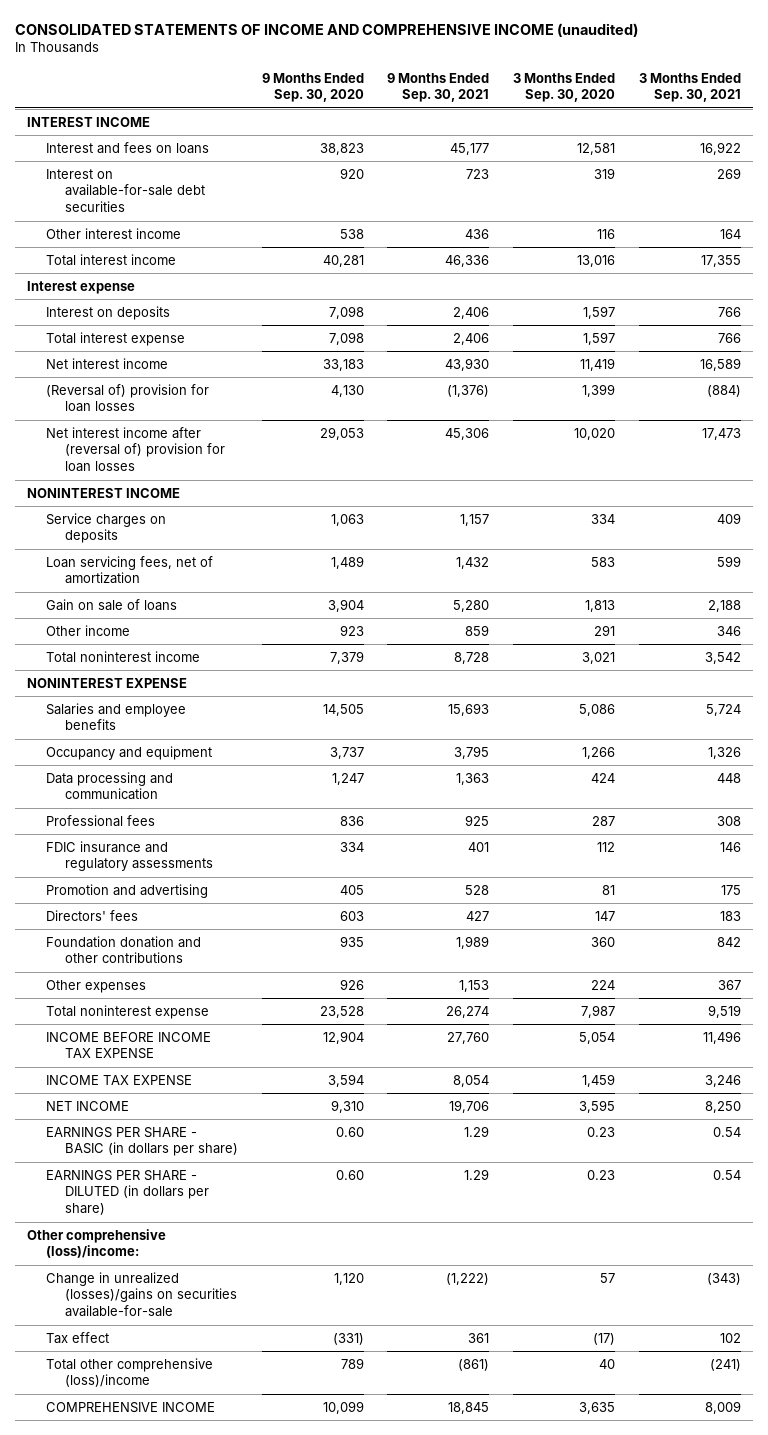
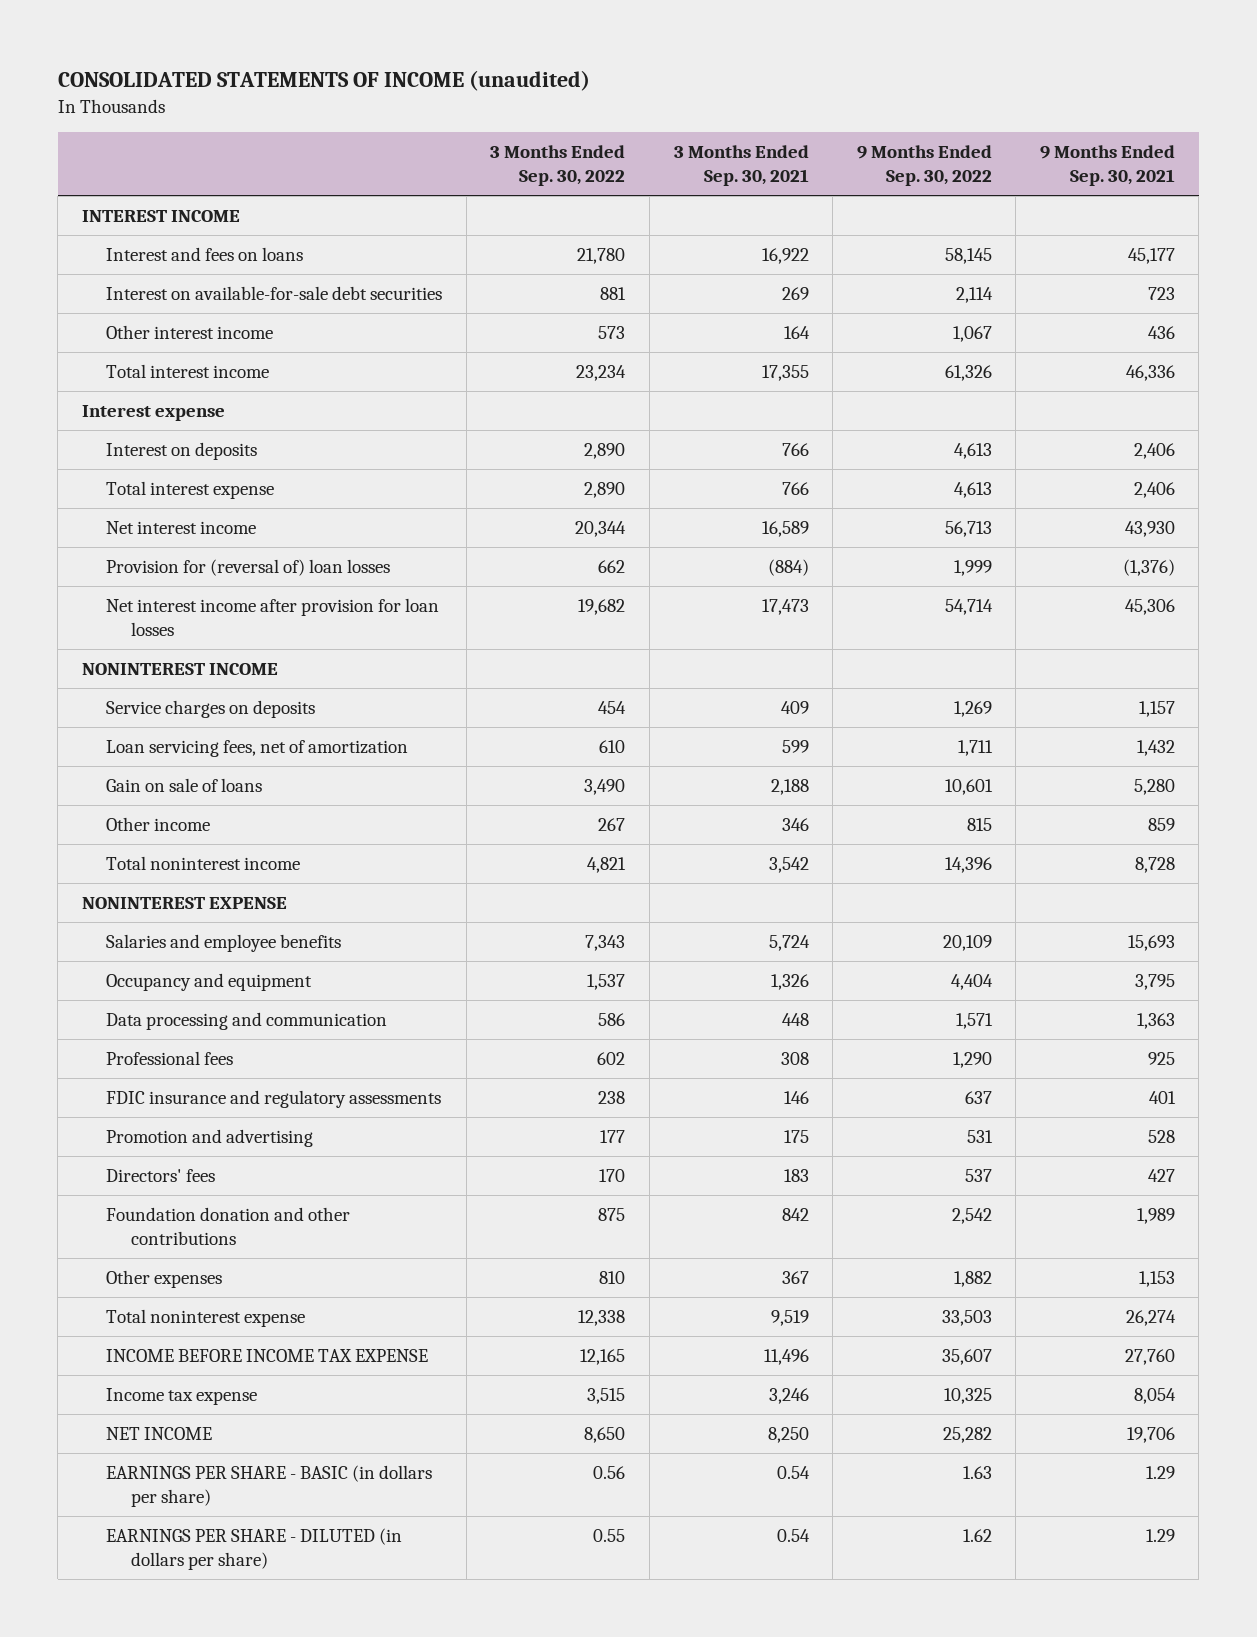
- CONSOLIDATED STATEMENTS OF INCOME AND COMPREHENSIVE INCOME (unaudited)
+ CONSOLIDATED STATEMENTS OF INCOME (unaudited)
- | 9 Months Ended Sep. 30, 2020 | 9 Months Ended Sep. 30, 2021 | 3 Months Ended Sep. 30, 2020 | 3 Months Ended Sep. 30, 2021
+ | 3 Months Ended Sep. 30, 2022 | 3 Months Ended Sep. 30, 2021 | 9 Months Ended Sep. 30, 2022 | 9 Months Ended Sep. 30, 2021
- (Reversal of) provision for loan losses | 4,130 | (1,376) | 1,399 | (884)
- Net interest income after (reversal of) provision for loan losses | 29,053 | 45,306 | 10,020 | 17,473
+ Provision for (reversal of) loan losses | 662 | (884) | 1,999 | (1,376)
+ Net interest income after provision for loan losses | 19,682 | 17,473 | 54,714 | 45,306
- INCOME TAX EXPENSE | 3,594 | 8,054 | 1,459 | 3,246
+ Income tax expense | 3,515 | 3,246 | 10,325 | 8,054
- Other comprehensive (loss)/income:
- Change in unrealized (losses)/gains on securities available-for-sale | 1,120 | (1,222) | 57 | (343)
- Tax effect | (331) | 361 | (17) | 102
- Total other comprehensive (loss)/income | 789 | (861) | 40 | (241)
- COMPREHENSIVE INCOME | 10,099 | 18,845 | 3,635 | 8,009

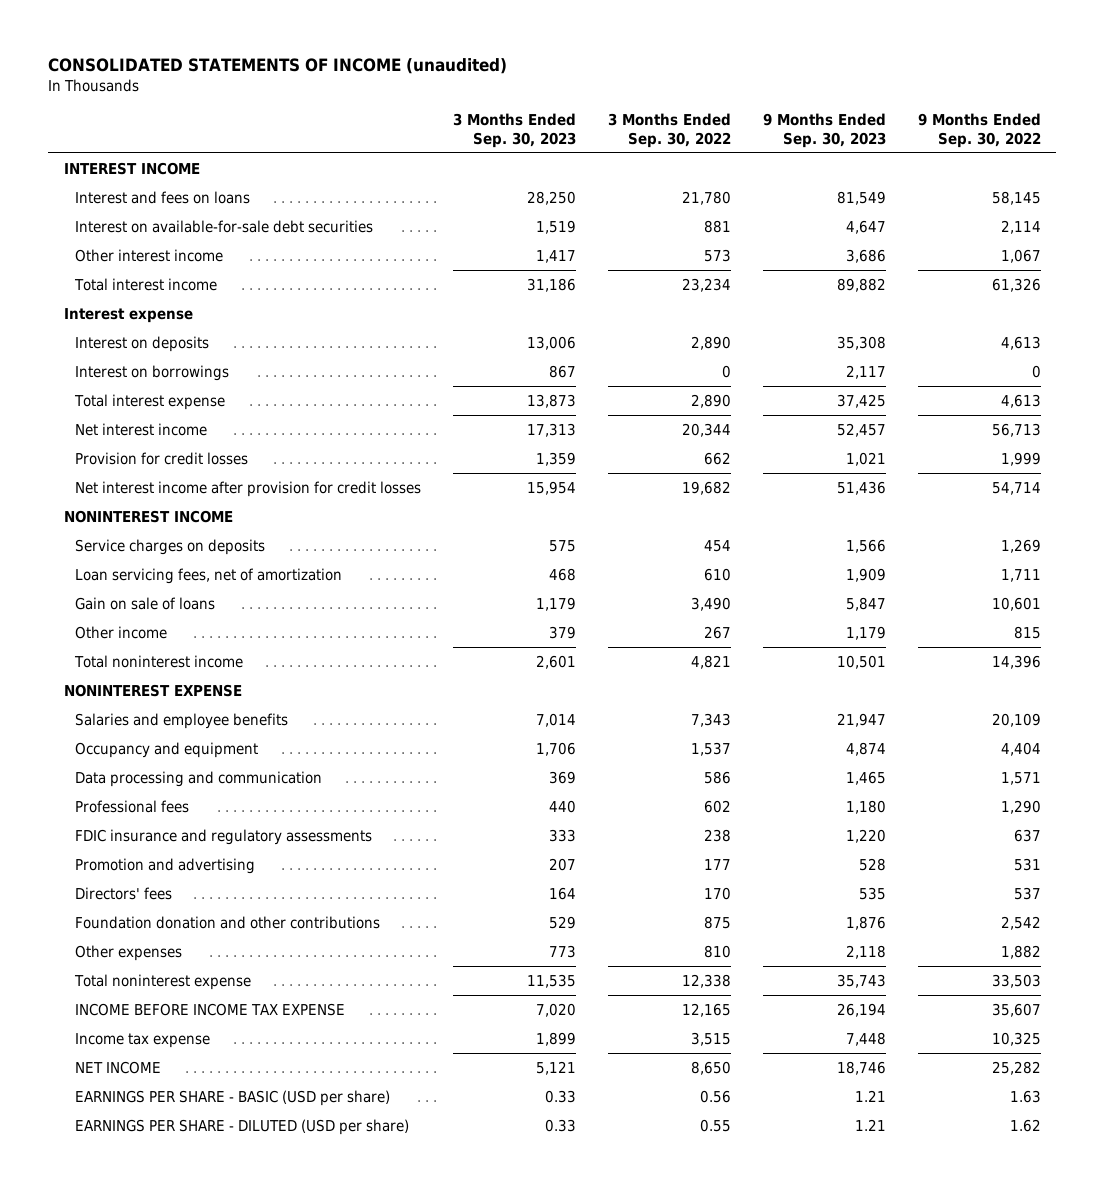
- | 3 Months Ended Sep. 30, 2022 | 3 Months Ended Sep. 30, 2021 | 9 Months Ended Sep. 30, 2022 | 9 Months Ended Sep. 30, 2021
+ | 3 Months Ended Sep. 30, 2023 | 3 Months Ended Sep. 30, 2022 | 9 Months Ended Sep. 30, 2023 | 9 Months Ended Sep. 30, 2022
+ Interest on borrowings | 867 | 0 | 2,117 | 0
- Provision for (reversal of) loan losses | 662 | (884) | 1,999 | (1,376)
- Net interest income after provision for loan losses | 19,682 | 17,473 | 54,714 | 45,306
+ Provision for credit losses | 1,359 | 662 | 1,021 | 1,999
+ Net interest income after provision for credit losses | 15,954 | 19,682 | 51,436 | 54,714
- EARNINGS PER SHARE - BASIC (in dollars per share) | 0.56 | 0.54 | 1.63 | 1.29
- EARNINGS PER SHARE - DILUTED (in dollars per share) | 0.55 | 0.54 | 1.62 | 1.29
+ EARNINGS PER SHARE - BASIC (USD per share) | 0.33 | 0.56 | 1.21 | 1.63
+ EARNINGS PER SHARE - DILUTED (USD per share) | 0.33 | 0.55 | 1.21 | 1.62

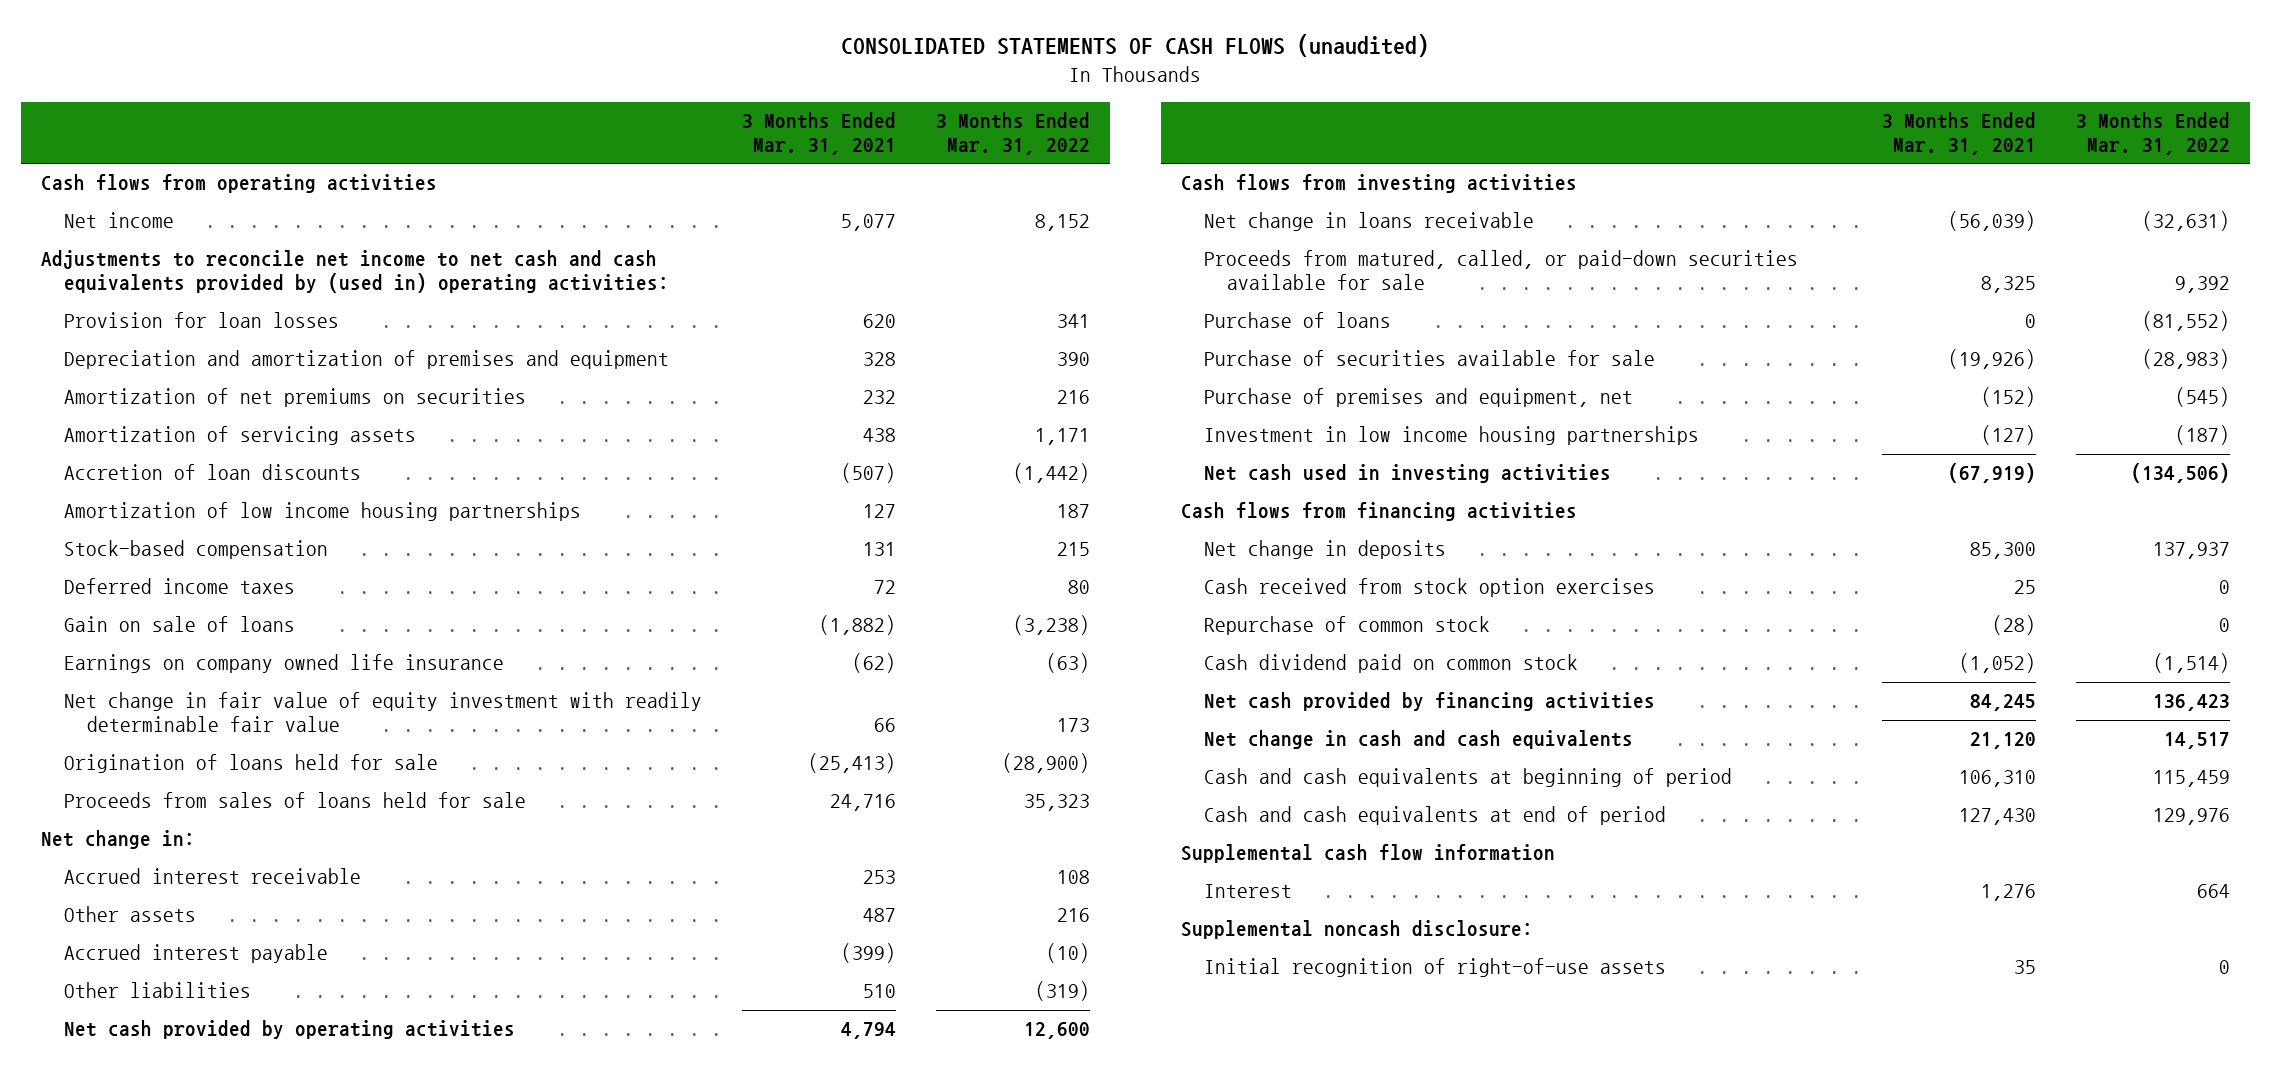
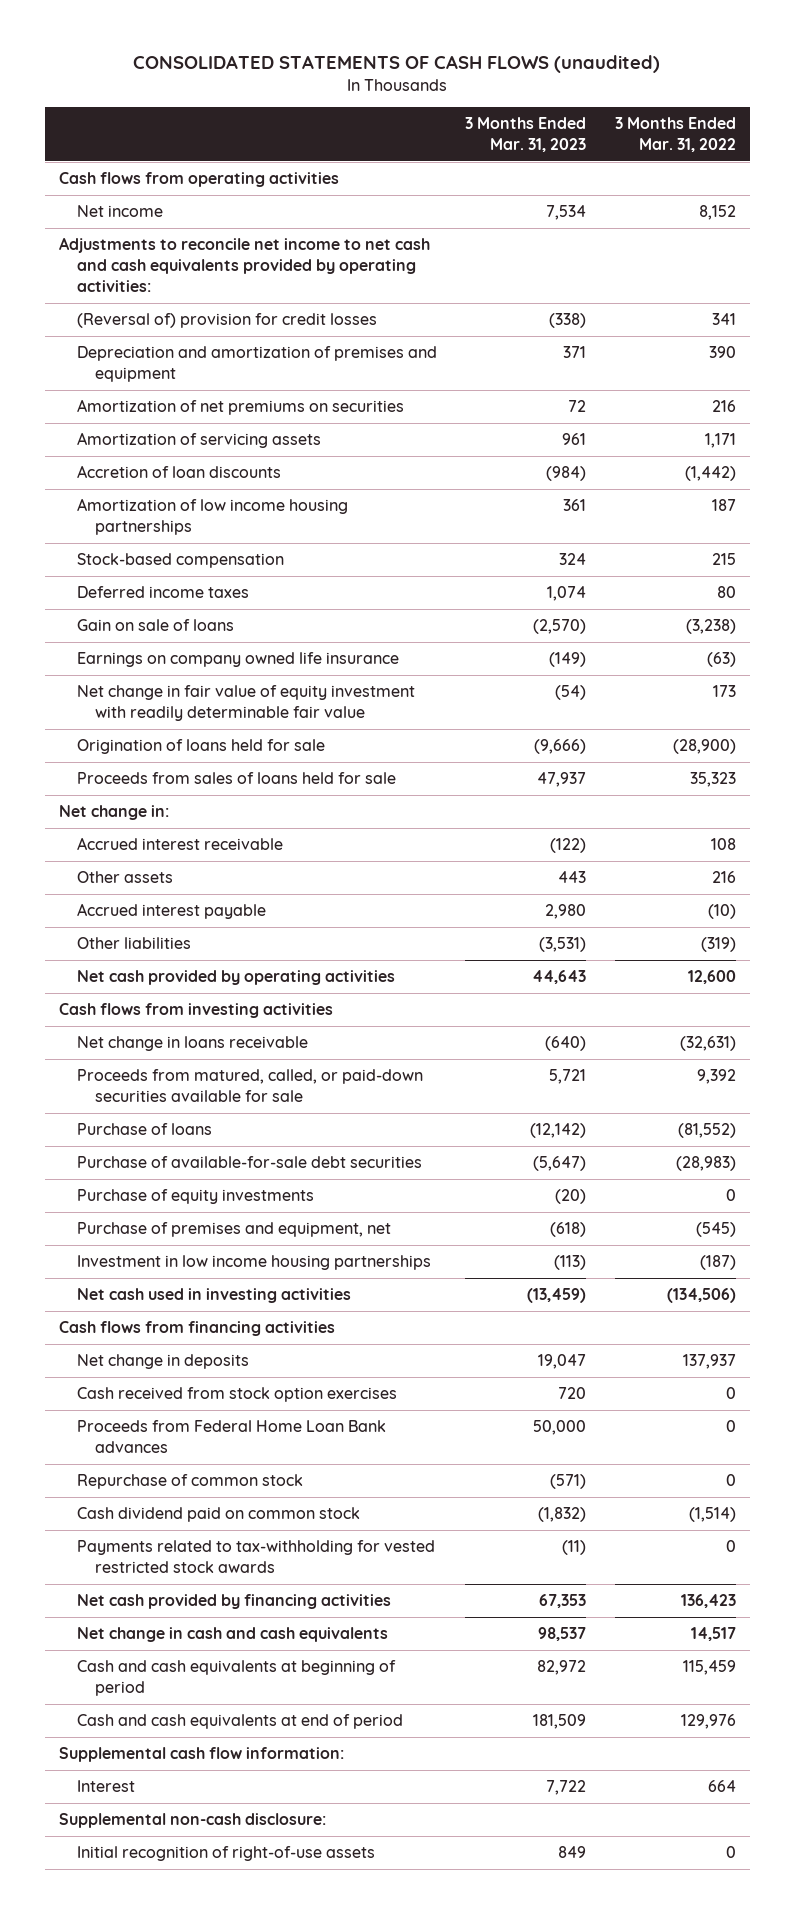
- | 3 Months Ended Mar. 31, 2021 | 3 Months Ended Mar. 31, 2022
+ | 3 Months Ended Mar. 31, 2023 | 3 Months Ended Mar. 31, 2022
- Adjustments to reconcile net income to net cash and cash equivalents provided by (used in) operating activities:
- Provision for loan losses | 620 | 341
+ Adjustments to reconcile net income to net cash and cash equivalents provided by operating activities:
+ (Reversal of) provision for credit losses | (338) | 341
- Purchase of securities available for sale | (19,926) | (28,983)
+ Purchase of available-for-sale debt securities | (5,647) | (28,983)
+ Purchase of equity investments | (20) | 0
+ Proceeds from Federal Home Loan Bank advances | 50,000 | 0
+ Payments related to tax-withholding for vested restricted stock awards | (11) | 0
- Supplemental cash flow information
+ Supplemental cash flow information:
- Supplemental noncash disclosure:
+ Supplemental non-cash disclosure:

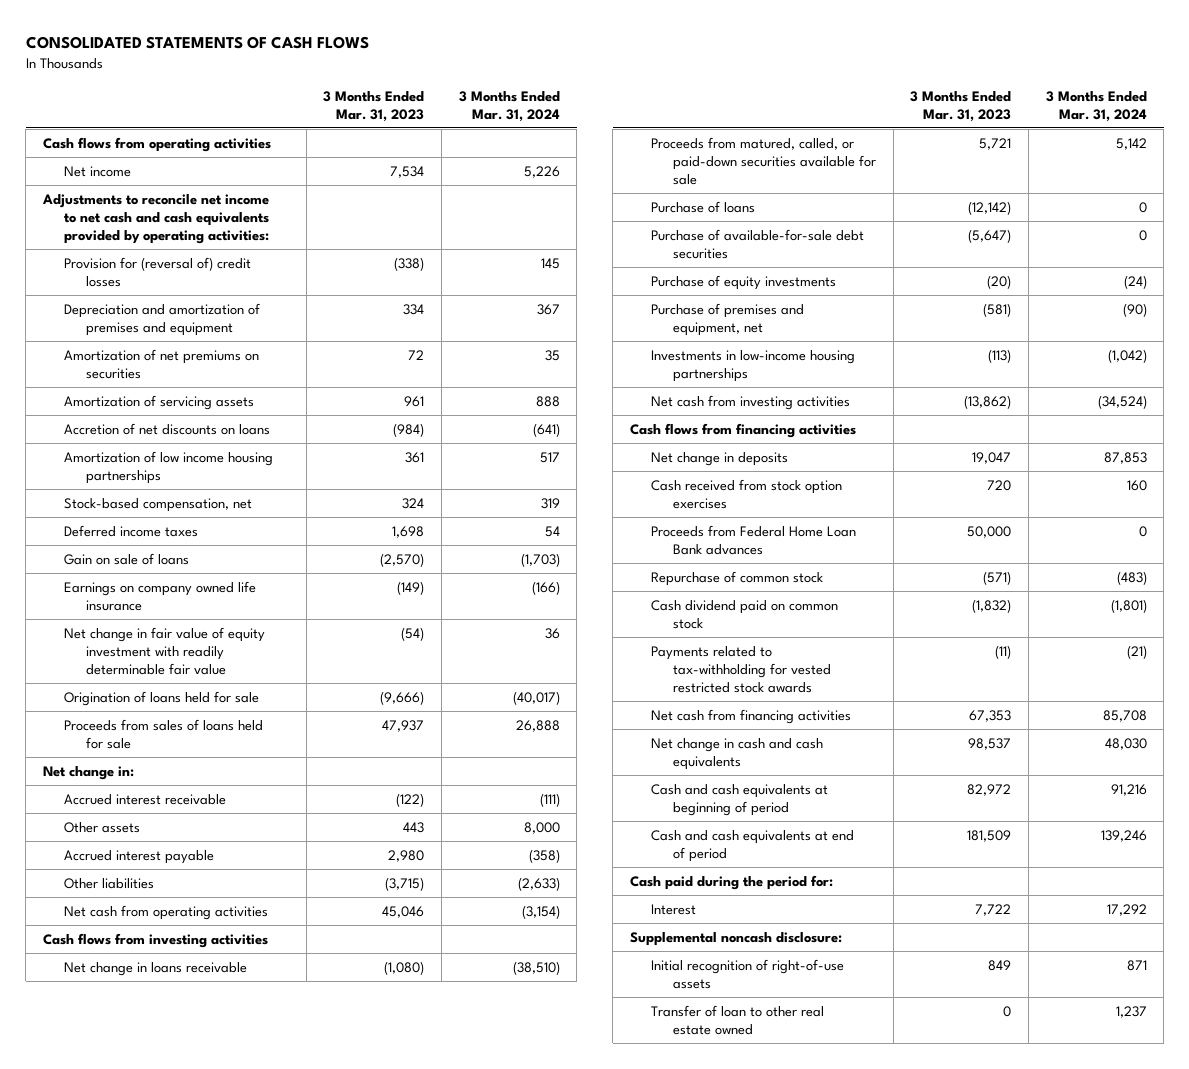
- CONSOLIDATED STATEMENTS OF CASH FLOWS (unaudited)
+ CONSOLIDATED STATEMENTS OF CASH FLOWS
- | 3 Months Ended Mar. 31, 2023 | 3 Months Ended Mar. 31, 2022
+ | 3 Months Ended Mar. 31, 2023 | 3 Months Ended Mar. 31, 2024
- (Reversal of) provision for credit losses | (338) | 341
- Depreciation and amortization of premises and equipment | 371 | 390
+ Provision for (reversal of) credit losses | (338) | 145
+ Depreciation and amortization of premises and equipment | 334 | 367
- Accretion of loan discounts | (984) | (1,442)
+ Accretion of net discounts on loans | (984) | (641)
- Stock-based compensation | 324 | 215
- Deferred income taxes | 1,074 | 80
+ Stock-based compensation, net | 324 | 319
+ Deferred income taxes | 1,698 | 54
- Other liabilities | (3,531) | (319)
- Net cash provided by operating activities | 44,643 | 12,600
+ Other liabilities | (3,715) | (2,633)
+ Net cash from operating activities | 45,046 | (3,154)
- Net change in loans receivable | (640) | (32,631)
+ Net change in loans receivable | (1,080) | (38,510)
- Purchase of premises and equipment, net | (618) | (545)
- Investment in low income housing partnerships | (113) | (187)
- Net cash used in investing activities | (13,459) | (134,506)
+ Purchase of premises and equipment, net | (581) | (90)
+ Investments in low-income housing partnerships | (113) | (1,042)
+ Net cash from investing activities | (13,862) | (34,524)
- Net cash provided by financing activities | 67,353 | 136,423
+ Net cash from financing activities | 67,353 | 85,708
- Supplemental cash flow information:
+ Cash paid during the period for:
- Supplemental non-cash disclosure:
+ Supplemental noncash disclosure:
+ Transfer of loan to other real estate owned | 0 | 1,237

